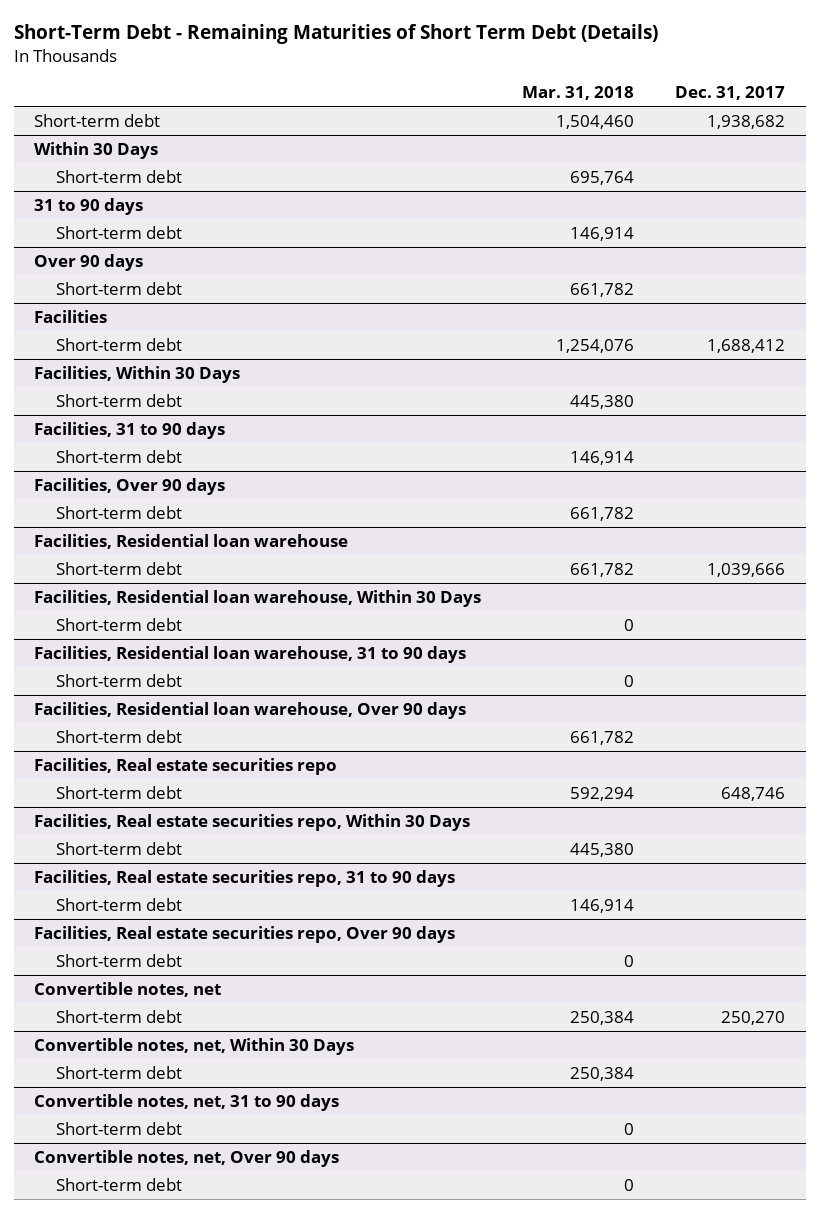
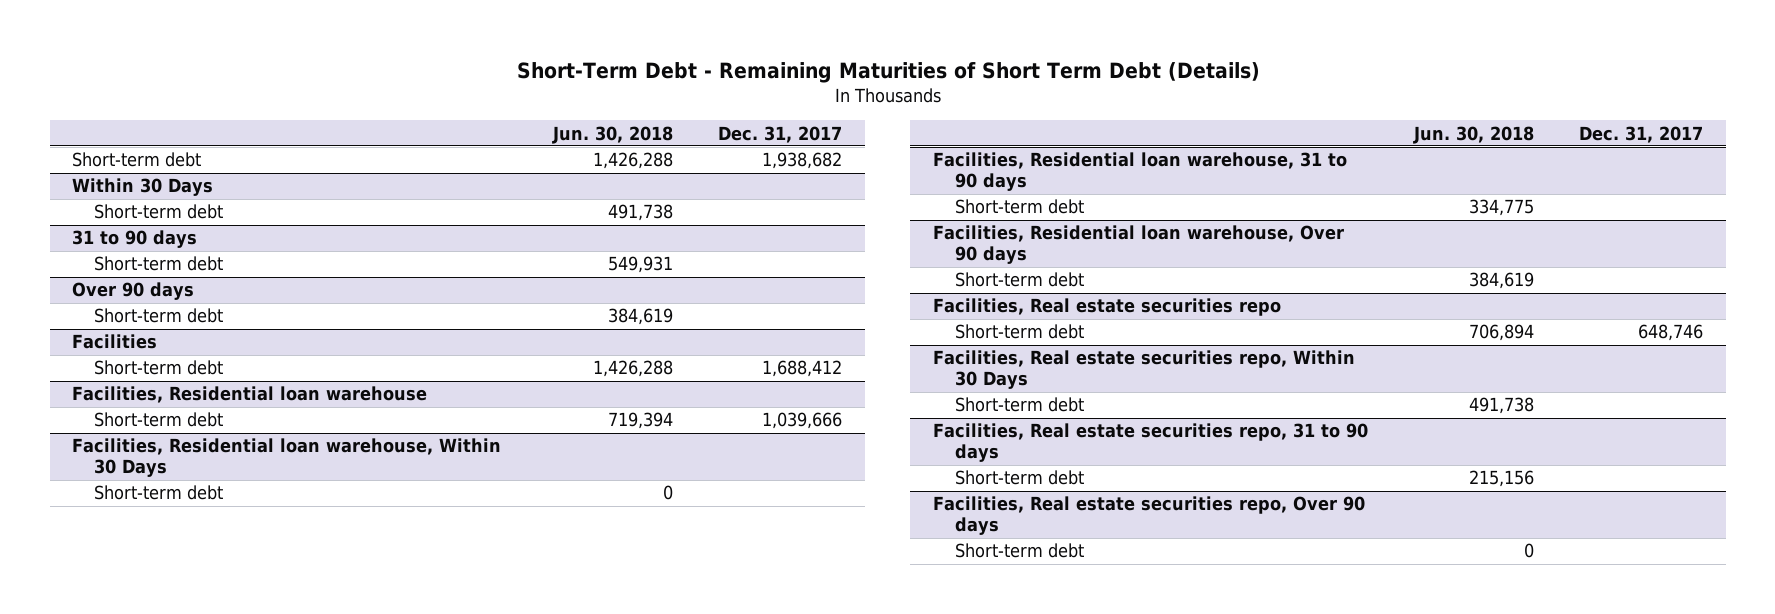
- | Mar. 31, 2018 | Dec. 31, 2017
+ | Jun. 30, 2018 | Dec. 31, 2017
- Facilities, Within 30 Days
- Short-term debt | 445,380 |
- Facilities, 31 to 90 days
- Short-term debt | 146,914 |
- Facilities, Over 90 days
- Short-term debt | 661,782 |
- Convertible notes, net
- Short-term debt | 250,384 | 250,270
- Convertible notes, net, Within 30 Days
- Short-term debt | 250,384 |
- Convertible notes, net, 31 to 90 days
- Short-term debt | 0 |
- Convertible notes, net, Over 90 days
- Short-term debt | 0 |

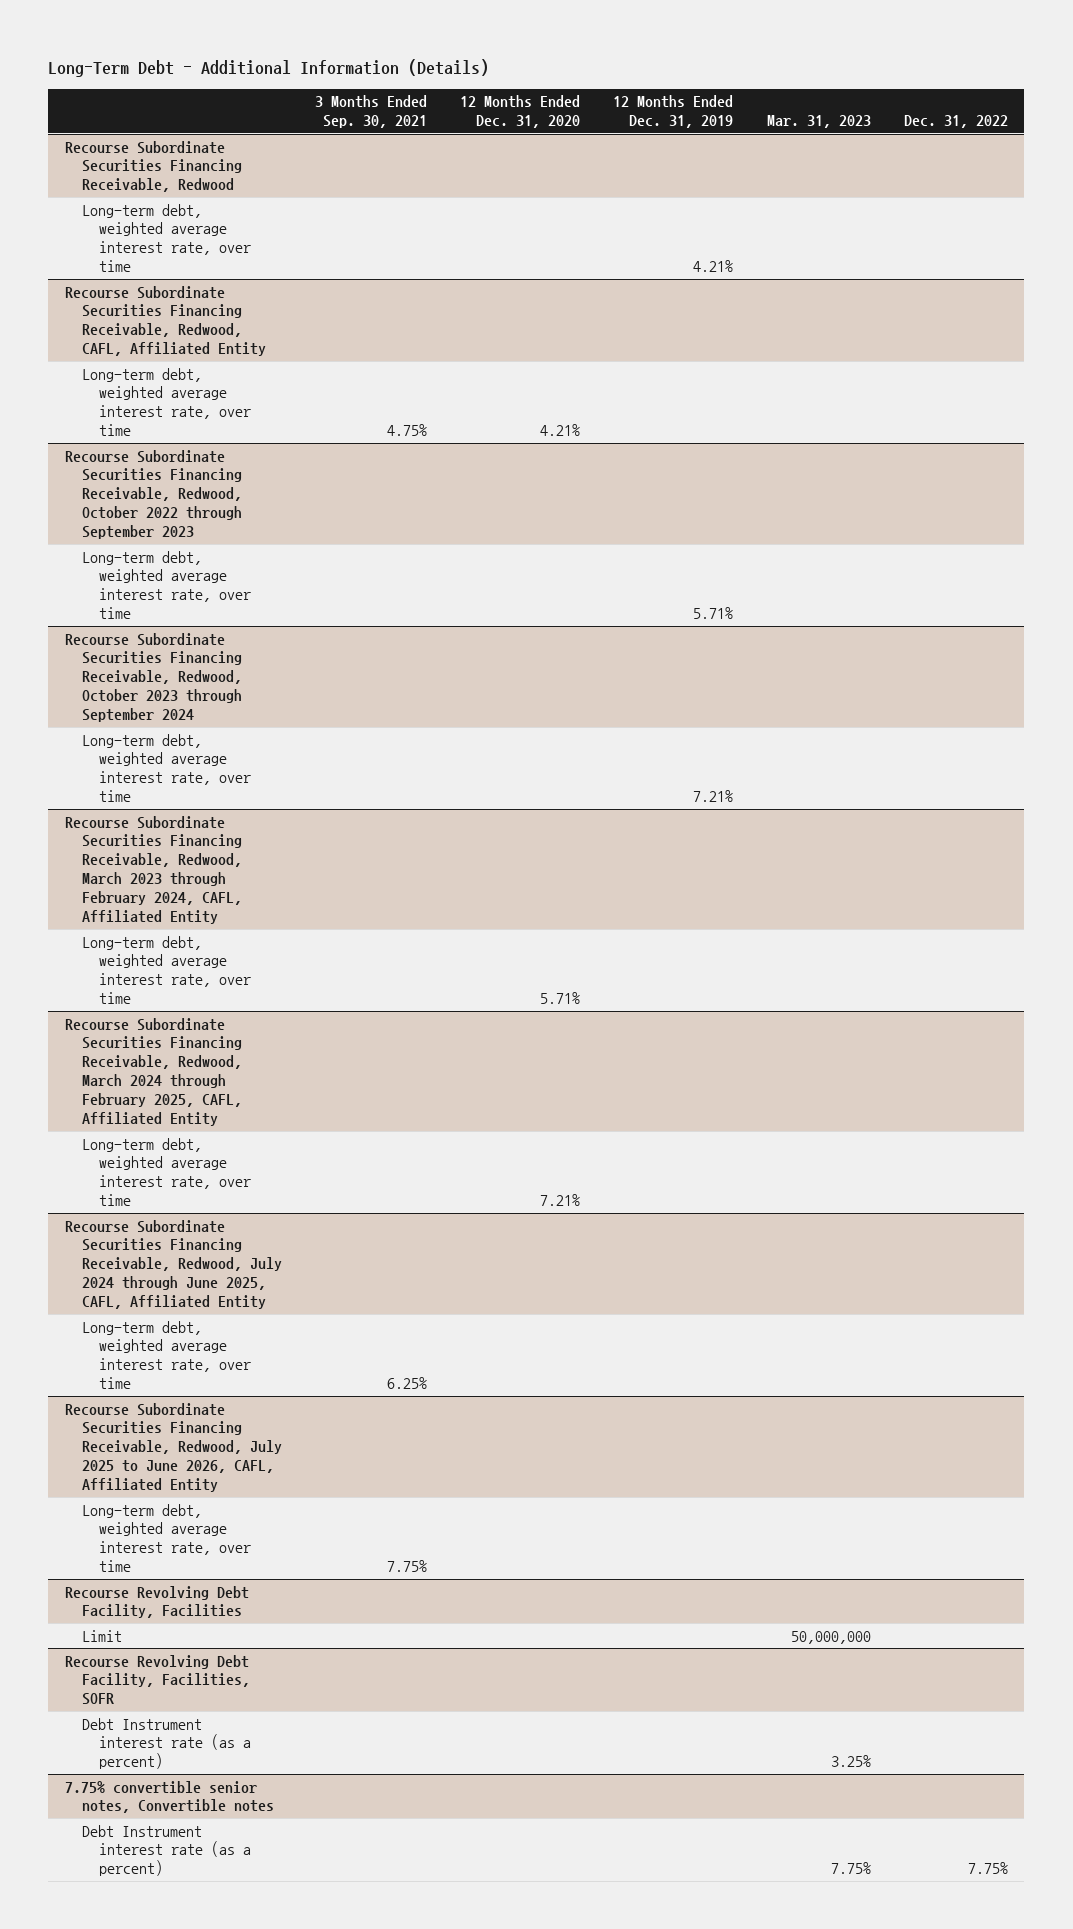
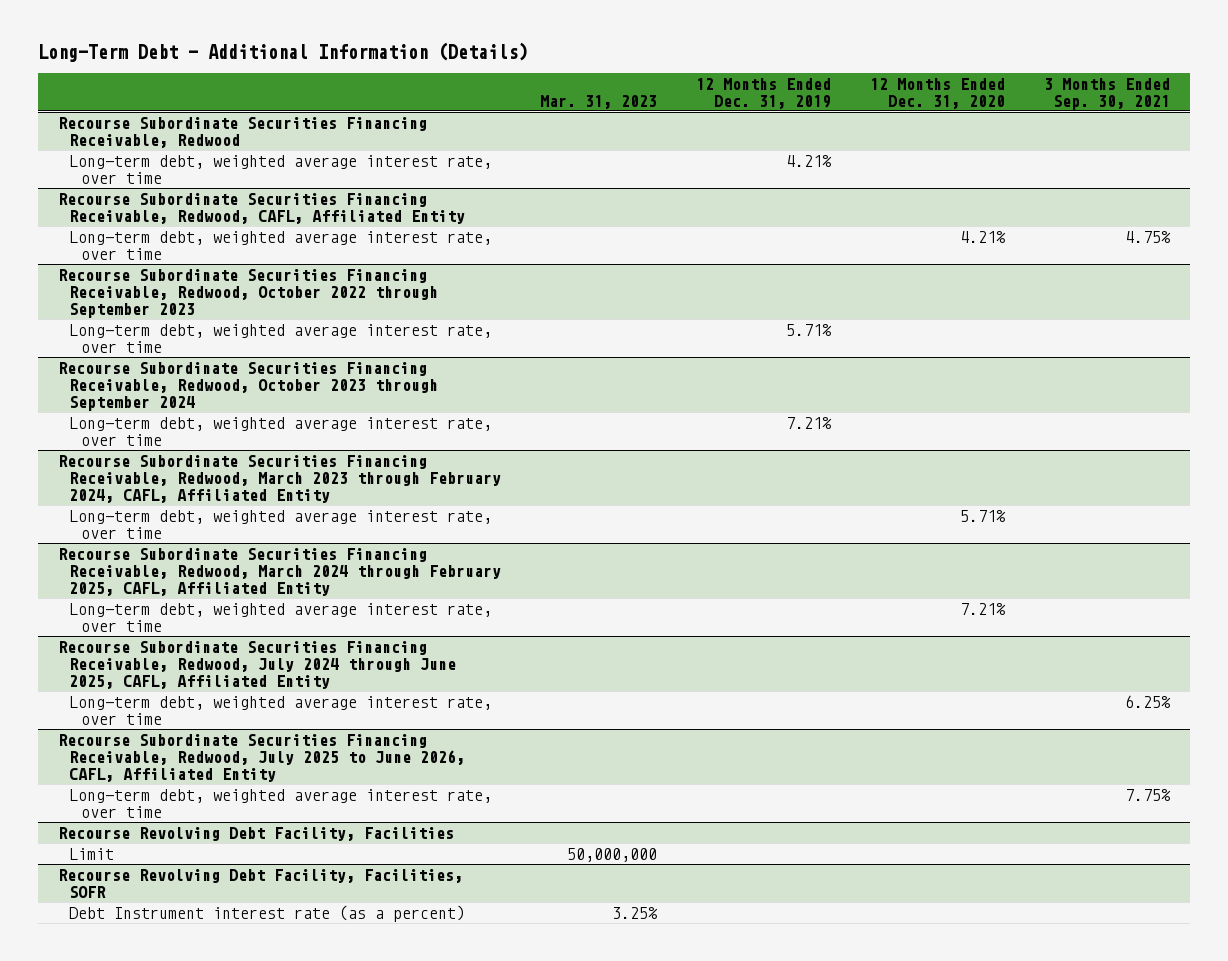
- | 3 Months Ended Sep. 30, 2021 | 12 Months Ended Dec. 31, 2020 | 12 Months Ended Dec. 31, 2019 | Mar. 31, 2023 | Dec. 31, 2022
+ | Mar. 31, 2023 | 12 Months Ended Dec. 31, 2019 | 12 Months Ended Dec. 31, 2020 | 3 Months Ended Sep. 30, 2021
- 7.75% convertible senior notes, Convertible notes
- Debt Instrument interest rate (as a percent) | | | | 7.75% | 7.75%

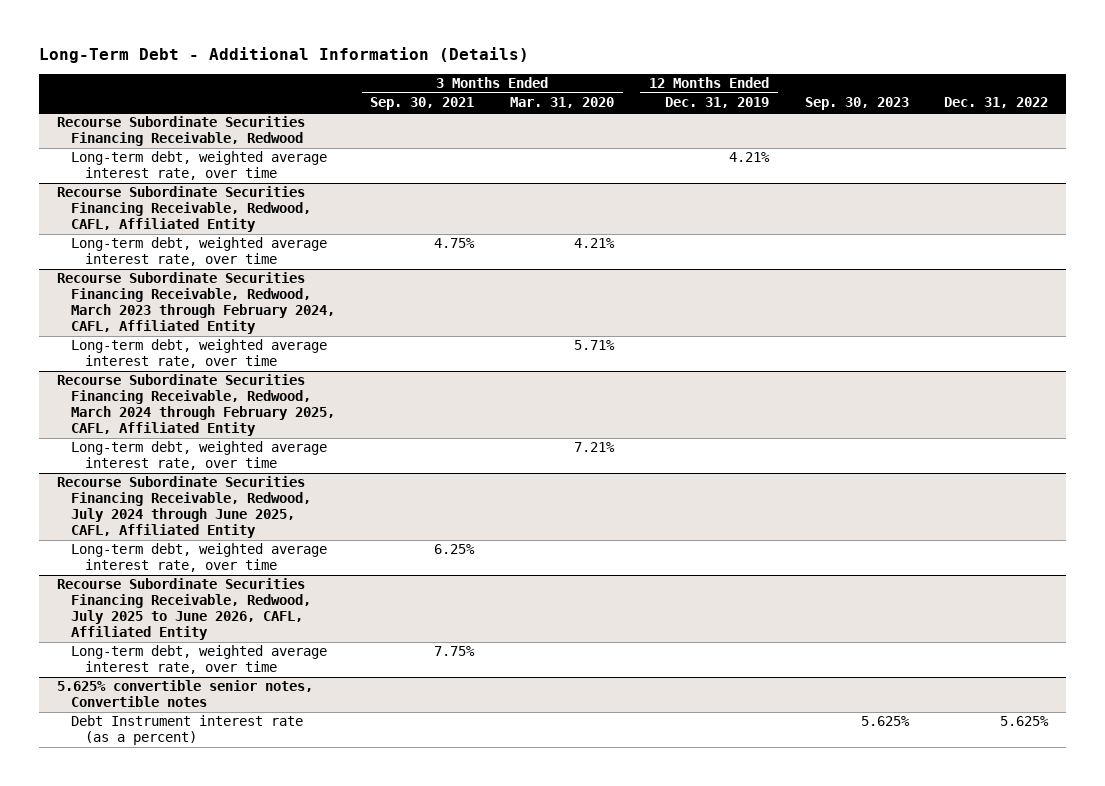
- | Mar. 31, 2023 | 12 Months Ended Dec. 31, 2019 | 12 Months Ended Dec. 31, 2020 | 3 Months Ended Sep. 30, 2021
+ | 3 Months Ended Sep. 30, 2021 | 3 Months Ended Mar. 31, 2020 | 12 Months Ended Dec. 31, 2019 | Sep. 30, 2023 | Dec. 31, 2022
- Recourse Subordinate Securities Financing Receivable, Redwood, October 2022 through September 2023
- Long-term debt, weighted average interest rate, over time | | 5.71% | |
- Recourse Subordinate Securities Financing Receivable, Redwood, October 2023 through September 2024
- Long-term debt, weighted average interest rate, over time | | 7.21% | |
- Recourse Revolving Debt Facility, Facilities
- Limit | 50,000,000 | | |
- Recourse Revolving Debt Facility, Facilities, SOFR
- Debt Instrument interest rate (as a percent) | 3.25% | | |
+ 5.625% convertible senior notes, Convertible notes
+ Debt Instrument interest rate (as a percent) | | | | 5.625% | 5.625%

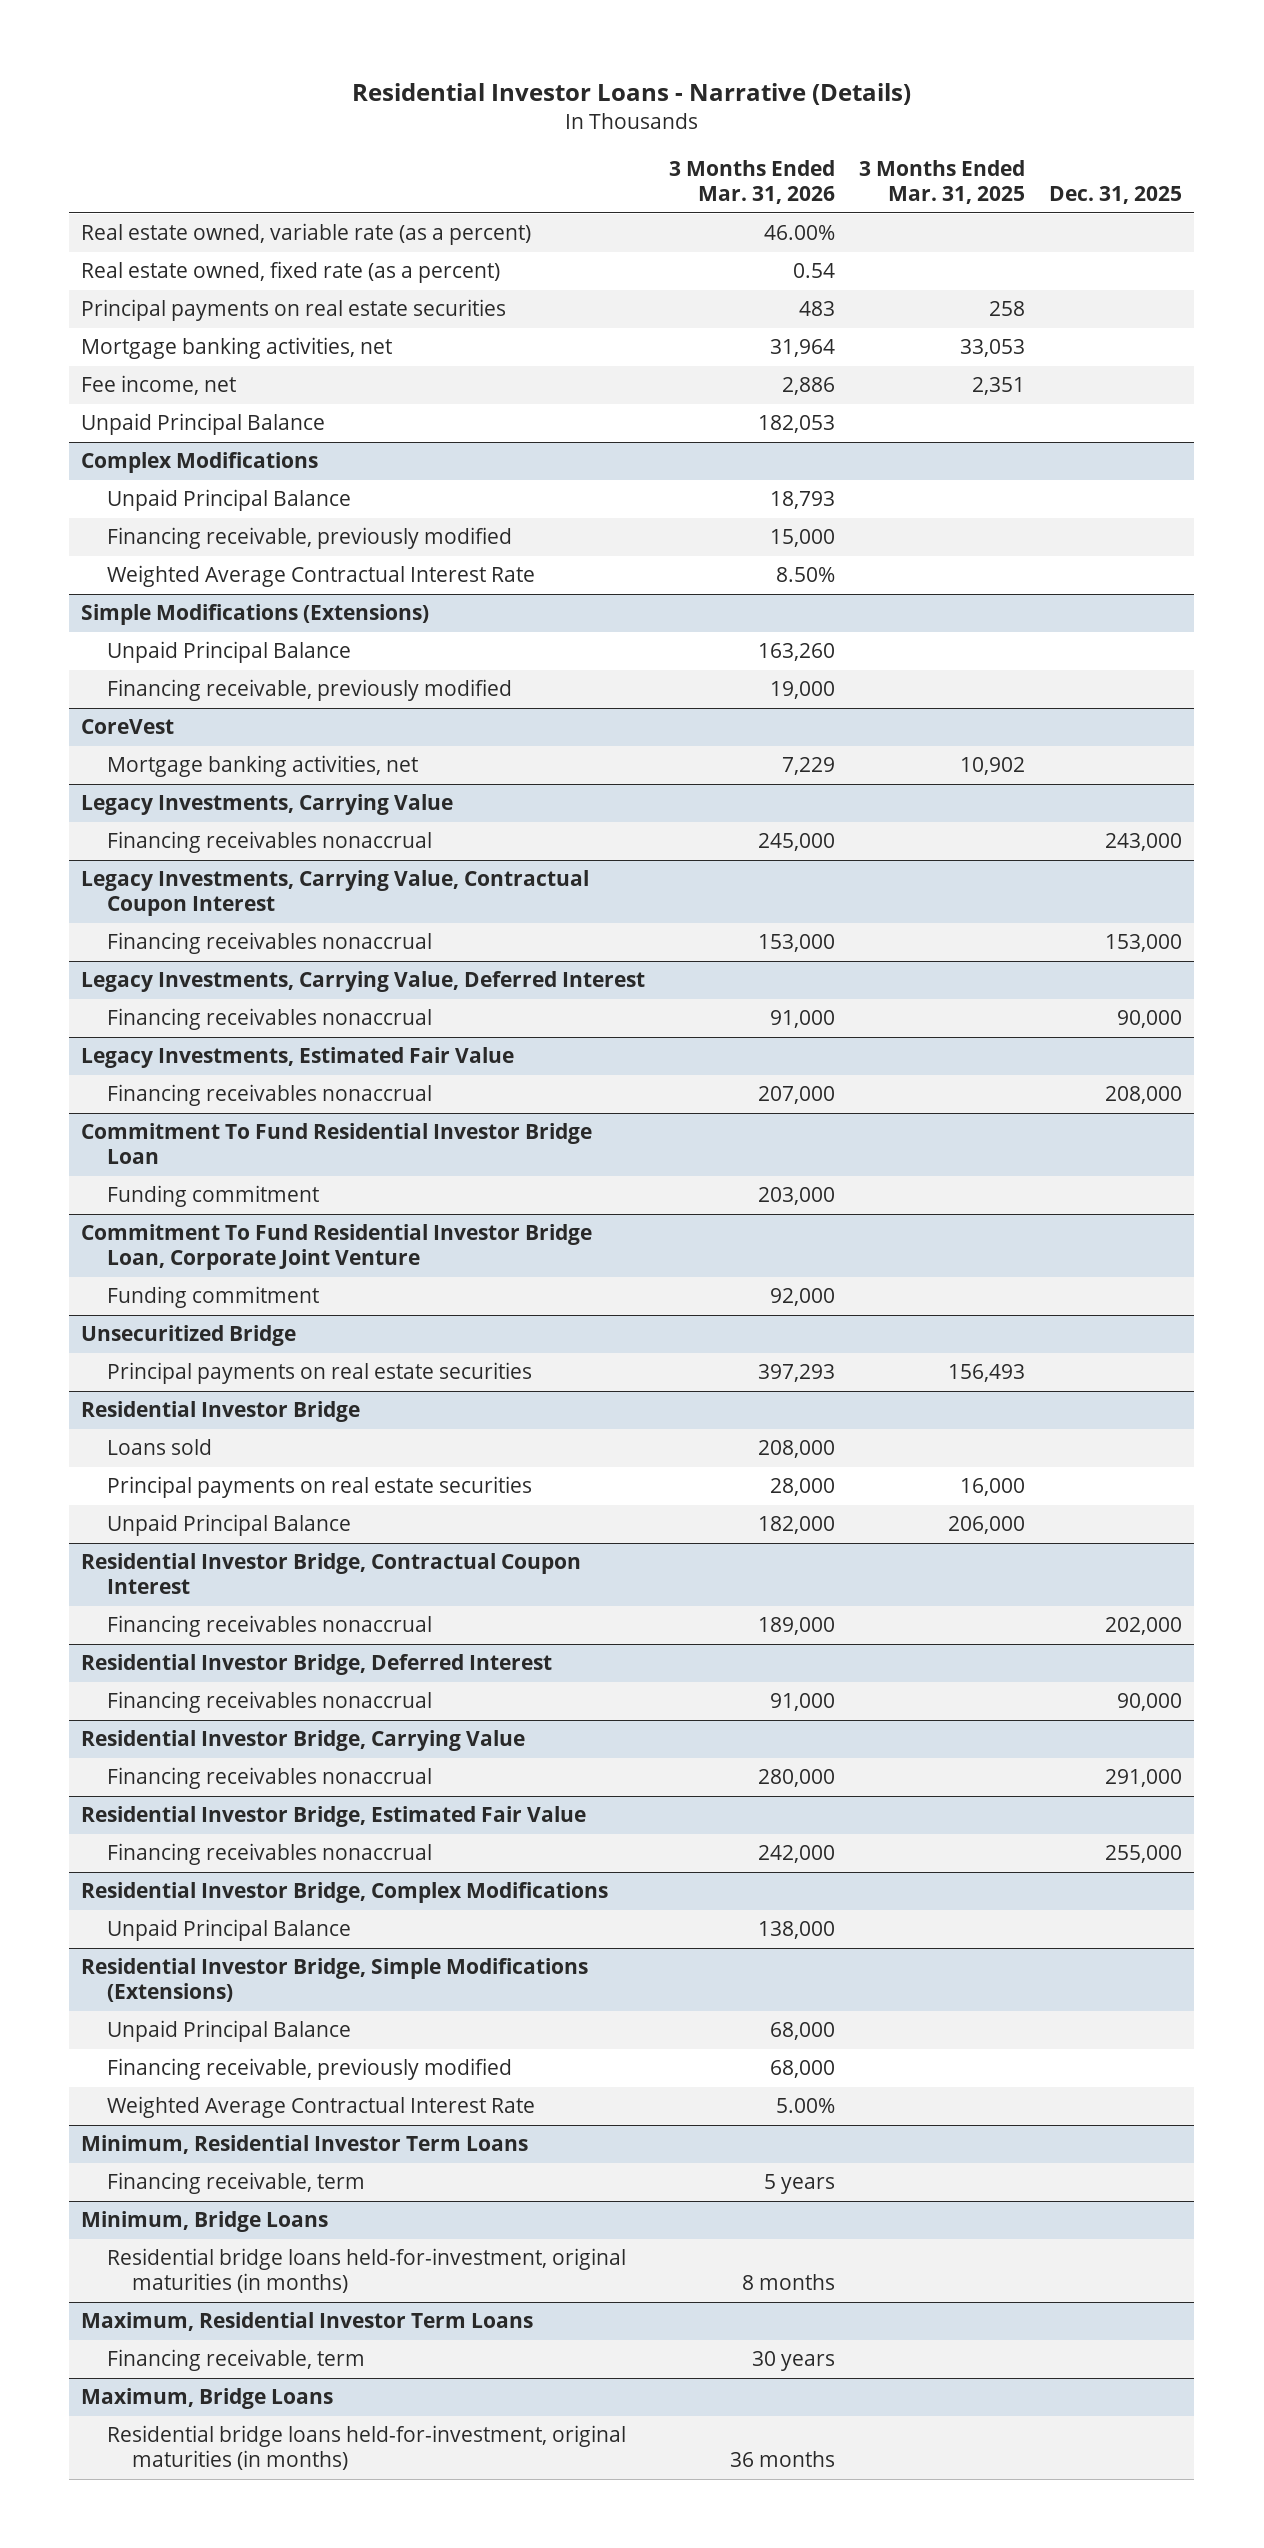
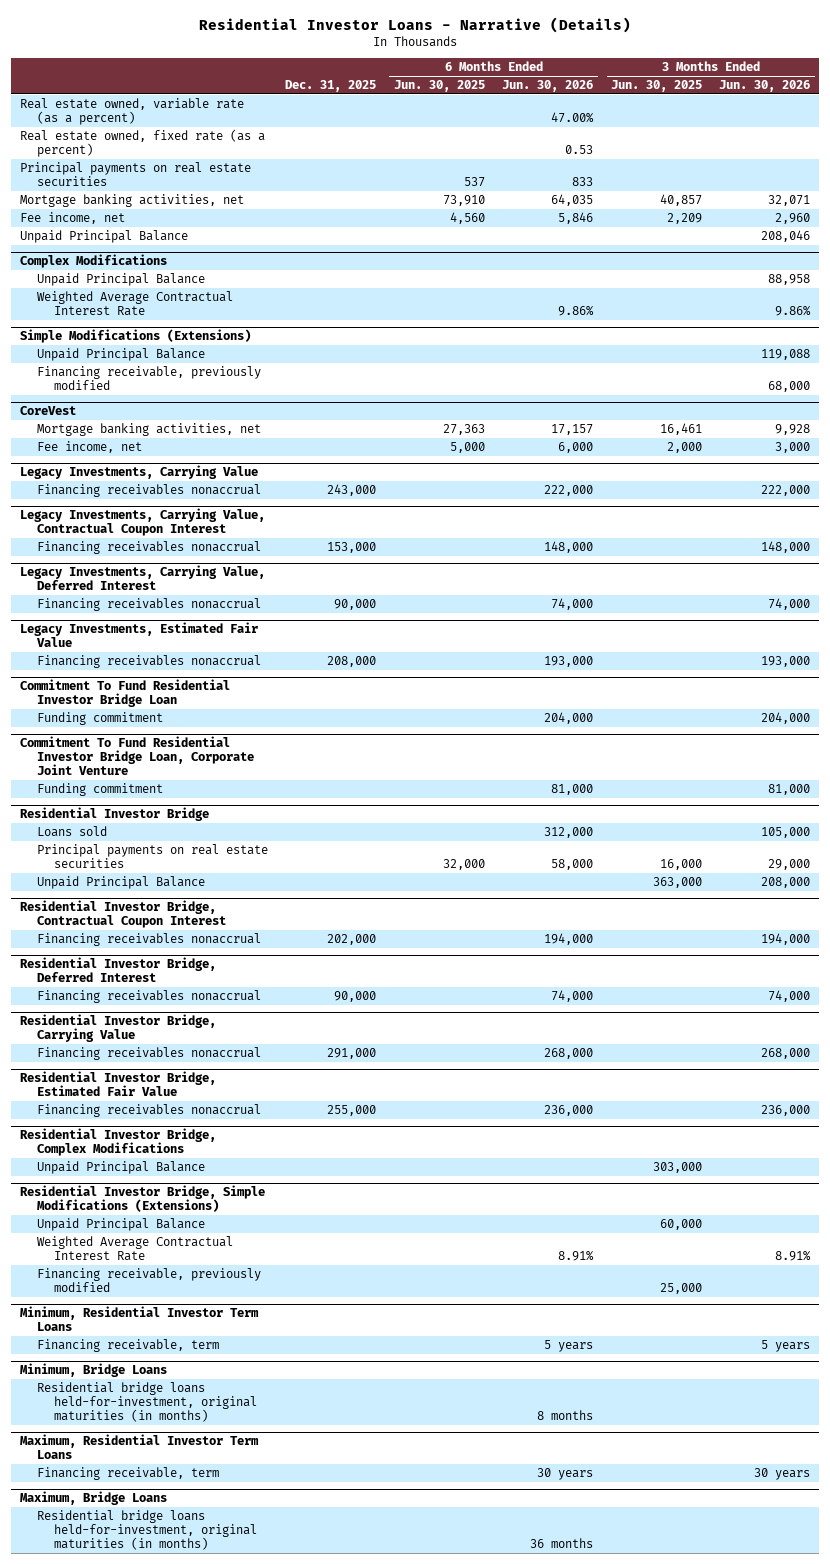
- | 3 Months Ended Mar. 31, 2026 | 3 Months Ended Mar. 31, 2025 | Dec. 31, 2025
+ | Dec. 31, 2025 | 6 Months Ended Jun. 30, 2025 | 6 Months Ended Jun. 30, 2026 | 3 Months Ended Jun. 30, 2025 | 3 Months Ended Jun. 30, 2026
@ Complex Modifications
- Financing receivable, previously modified | 15,000 | |
@ CoreVest
+ Fee income, net | | 5,000 | 6,000 | 2,000 | 3,000
- Unsecuritized Bridge
- Principal payments on real estate securities | 397,293 | 156,493 |
@ Residential Investor Bridge, Simple Modifications (Extensions)
moved down: Financing receivable, previously modified | | | | 25,000 |

